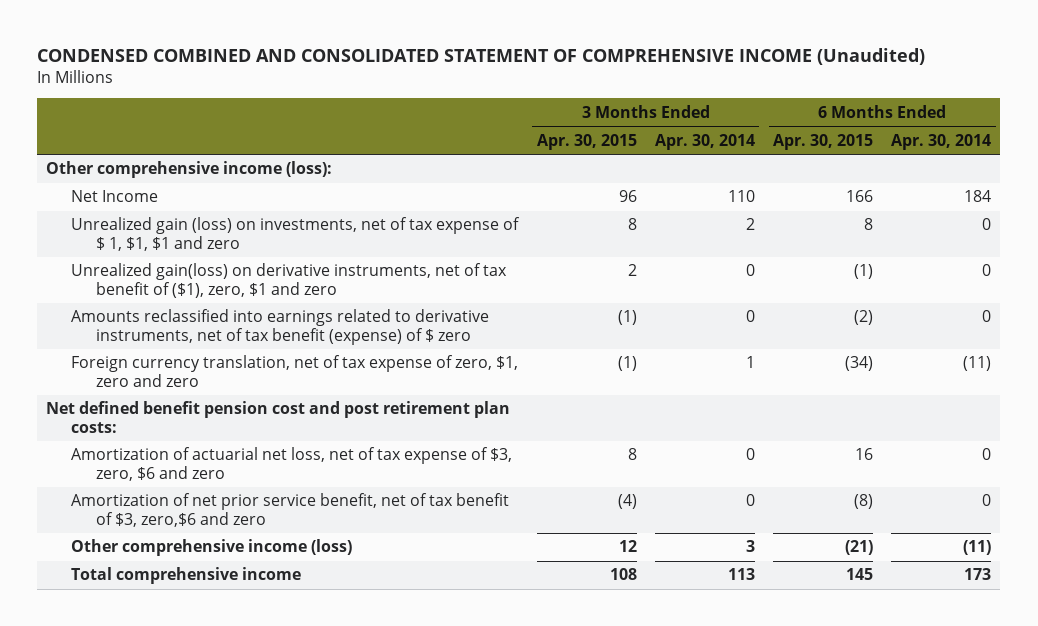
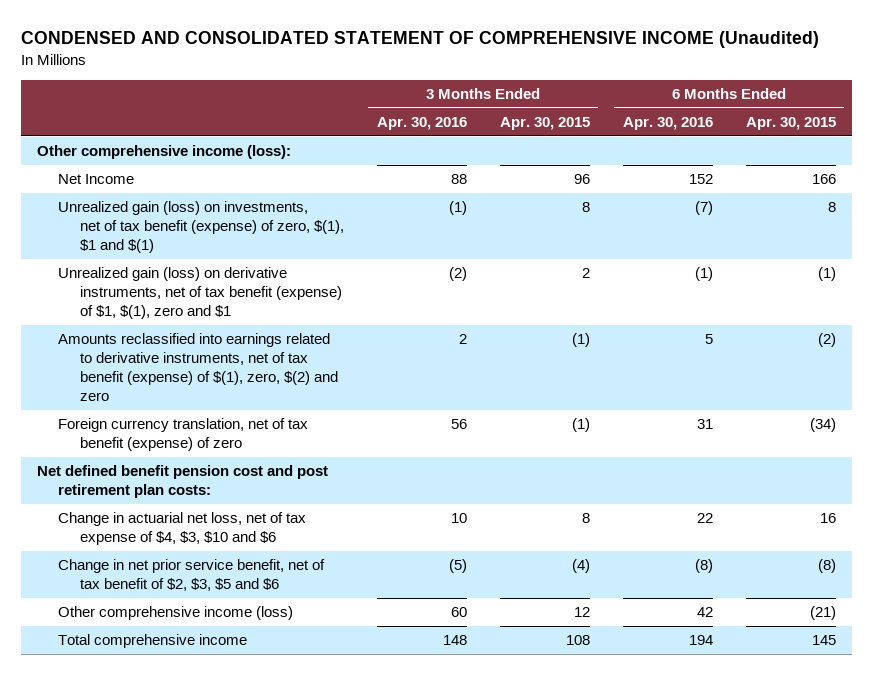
- CONDENSED COMBINED AND CONSOLIDATED STATEMENT OF COMPREHENSIVE INCOME (Unaudited)
+ CONDENSED AND CONSOLIDATED STATEMENT OF COMPREHENSIVE INCOME (Unaudited)
- | 3 Months Ended Apr. 30, 2015 | 3 Months Ended Apr. 30, 2014 | 6 Months Ended Apr. 30, 2015 | 6 Months Ended Apr. 30, 2014
+ | 3 Months Ended Apr. 30, 2016 | 3 Months Ended Apr. 30, 2015 | 6 Months Ended Apr. 30, 2016 | 6 Months Ended Apr. 30, 2015
- Unrealized gain (loss) on investments, net of tax expense of $ 1, $1, $1 and zero | 8 | 2 | 8 | 0
- Unrealized gain(loss) on derivative instruments, net of tax benefit of ($1), zero, $1 and zero | 2 | 0 | (1) | 0
- Amounts reclassified into earnings related to derivative instruments, net of tax benefit (expense) of $ zero | (1) | 0 | (2) | 0
- Foreign currency translation, net of tax expense of zero, $1, zero and zero | (1) | 1 | (34) | (11)
+ Unrealized gain (loss) on investments, net of tax benefit (expense) of zero, $(1), $1 and $(1) | (1) | 8 | (7) | 8
+ Unrealized gain (loss) on derivative instruments, net of tax benefit (expense) of $1, $(1), zero and $1 | (2) | 2 | (1) | (1)
+ Amounts reclassified into earnings related to derivative instruments, net of tax benefit (expense) of $(1), zero, $(2) and zero | 2 | (1) | 5 | (2)
+ Foreign currency translation, net of tax benefit (expense) of zero | 56 | (1) | 31 | (34)
- Amortization of actuarial net loss, net of tax expense of $3, zero, $6 and zero | 8 | 0 | 16 | 0
- Amortization of net prior service benefit, net of tax benefit of $3, zero,$6 and zero | (4) | 0 | (8) | 0
+ Change in actuarial net loss, net of tax expense of $4, $3, $10 and $6 | 10 | 8 | 22 | 16
+ Change in net prior service benefit, net of tax benefit of $2, $3, $5 and $6 | (5) | (4) | (8) | (8)

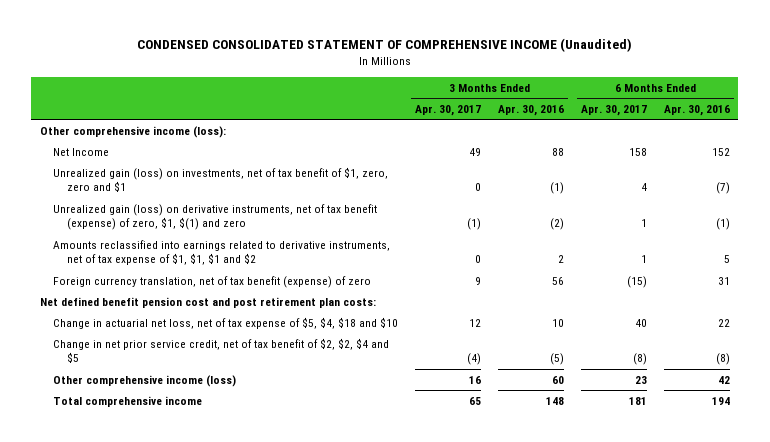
- CONDENSED AND CONSOLIDATED STATEMENT OF COMPREHENSIVE INCOME (Unaudited)
+ CONDENSED CONSOLIDATED STATEMENT OF COMPREHENSIVE INCOME (Unaudited)
- | 3 Months Ended Apr. 30, 2016 | 3 Months Ended Apr. 30, 2015 | 6 Months Ended Apr. 30, 2016 | 6 Months Ended Apr. 30, 2015
+ | 3 Months Ended Apr. 30, 2017 | 3 Months Ended Apr. 30, 2016 | 6 Months Ended Apr. 30, 2017 | 6 Months Ended Apr. 30, 2016
- Unrealized gain (loss) on investments, net of tax benefit (expense) of zero, $(1), $1 and $(1) | (1) | 8 | (7) | 8
- Unrealized gain (loss) on derivative instruments, net of tax benefit (expense) of $1, $(1), zero and $1 | (2) | 2 | (1) | (1)
- Amounts reclassified into earnings related to derivative instruments, net of tax benefit (expense) of $(1), zero, $(2) and zero | 2 | (1) | 5 | (2)
+ Unrealized gain (loss) on investments, net of tax benefit of $1, zero, zero and $1 | 0 | (1) | 4 | (7)
+ Unrealized gain (loss) on derivative instruments, net of tax benefit (expense) of zero, $1, $(1) and zero | (1) | (2) | 1 | (1)
+ Amounts reclassified into earnings related to derivative instruments, net of tax expense of $1, $1, $1 and $2 | 0 | 2 | 1 | 5
- Change in actuarial net loss, net of tax expense of $4, $3, $10 and $6 | 10 | 8 | 22 | 16
- Change in net prior service benefit, net of tax benefit of $2, $3, $5 and $6 | (5) | (4) | (8) | (8)
+ Change in actuarial net loss, net of tax expense of $5, $4, $18 and $10 | 12 | 10 | 40 | 22
+ Change in net prior service credit, net of tax benefit of $2, $2, $4 and $5 | (4) | (5) | (8) | (8)

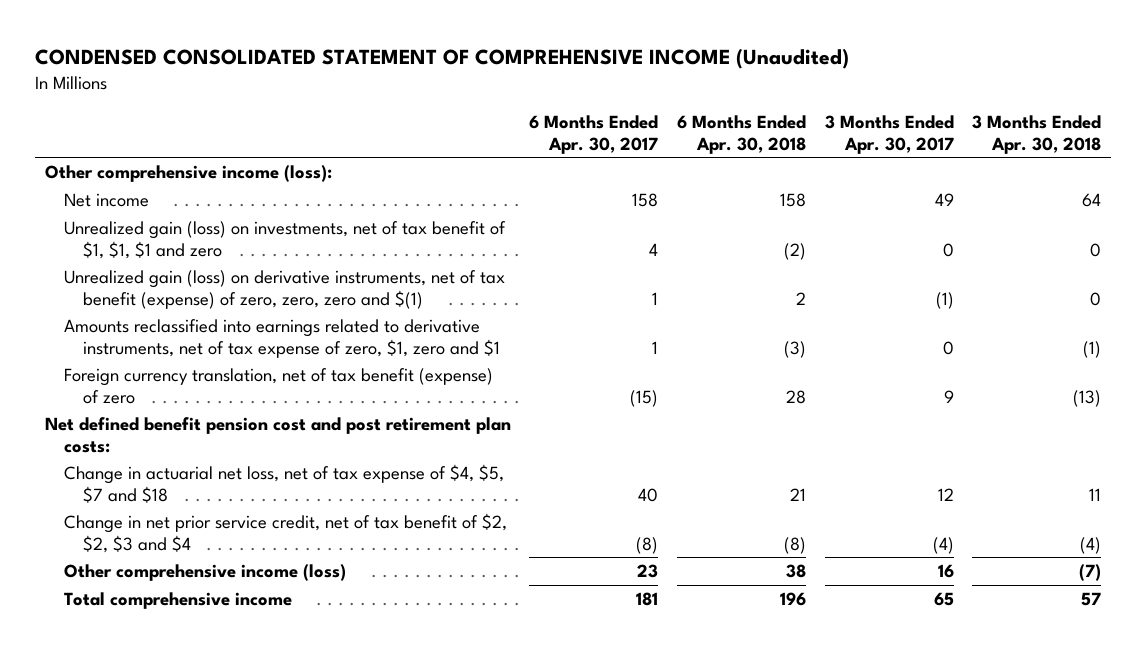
- | 3 Months Ended Apr. 30, 2017 | 3 Months Ended Apr. 30, 2016 | 6 Months Ended Apr. 30, 2017 | 6 Months Ended Apr. 30, 2016
+ | 6 Months Ended Apr. 30, 2017 | 6 Months Ended Apr. 30, 2018 | 3 Months Ended Apr. 30, 2017 | 3 Months Ended Apr. 30, 2018
- Net Income | 49 | 88 | 158 | 152
- Unrealized gain (loss) on investments, net of tax benefit of $1, zero, zero and $1 | 0 | (1) | 4 | (7)
- Unrealized gain (loss) on derivative instruments, net of tax benefit (expense) of zero, $1, $(1) and zero | (1) | (2) | 1 | (1)
- Amounts reclassified into earnings related to derivative instruments, net of tax expense of $1, $1, $1 and $2 | 0 | 2 | 1 | 5
+ Net income | 158 | 158 | 49 | 64
+ Unrealized gain (loss) on investments, net of tax benefit of $1, $1, $1 and zero | 4 | (2) | 0 | 0
+ Unrealized gain (loss) on derivative instruments, net of tax benefit (expense) of zero, zero, zero and $(1) | 1 | 2 | (1) | 0
+ Amounts reclassified into earnings related to derivative instruments, net of tax expense of zero, $1, zero and $1 | 1 | (3) | 0 | (1)
- Change in actuarial net loss, net of tax expense of $5, $4, $18 and $10 | 12 | 10 | 40 | 22
- Change in net prior service credit, net of tax benefit of $2, $2, $4 and $5 | (4) | (5) | (8) | (8)
+ Change in actuarial net loss, net of tax expense of $4, $5, $7 and $18 | 40 | 21 | 12 | 11
+ Change in net prior service credit, net of tax benefit of $2, $2, $3 and $4 | (8) | (8) | (4) | (4)

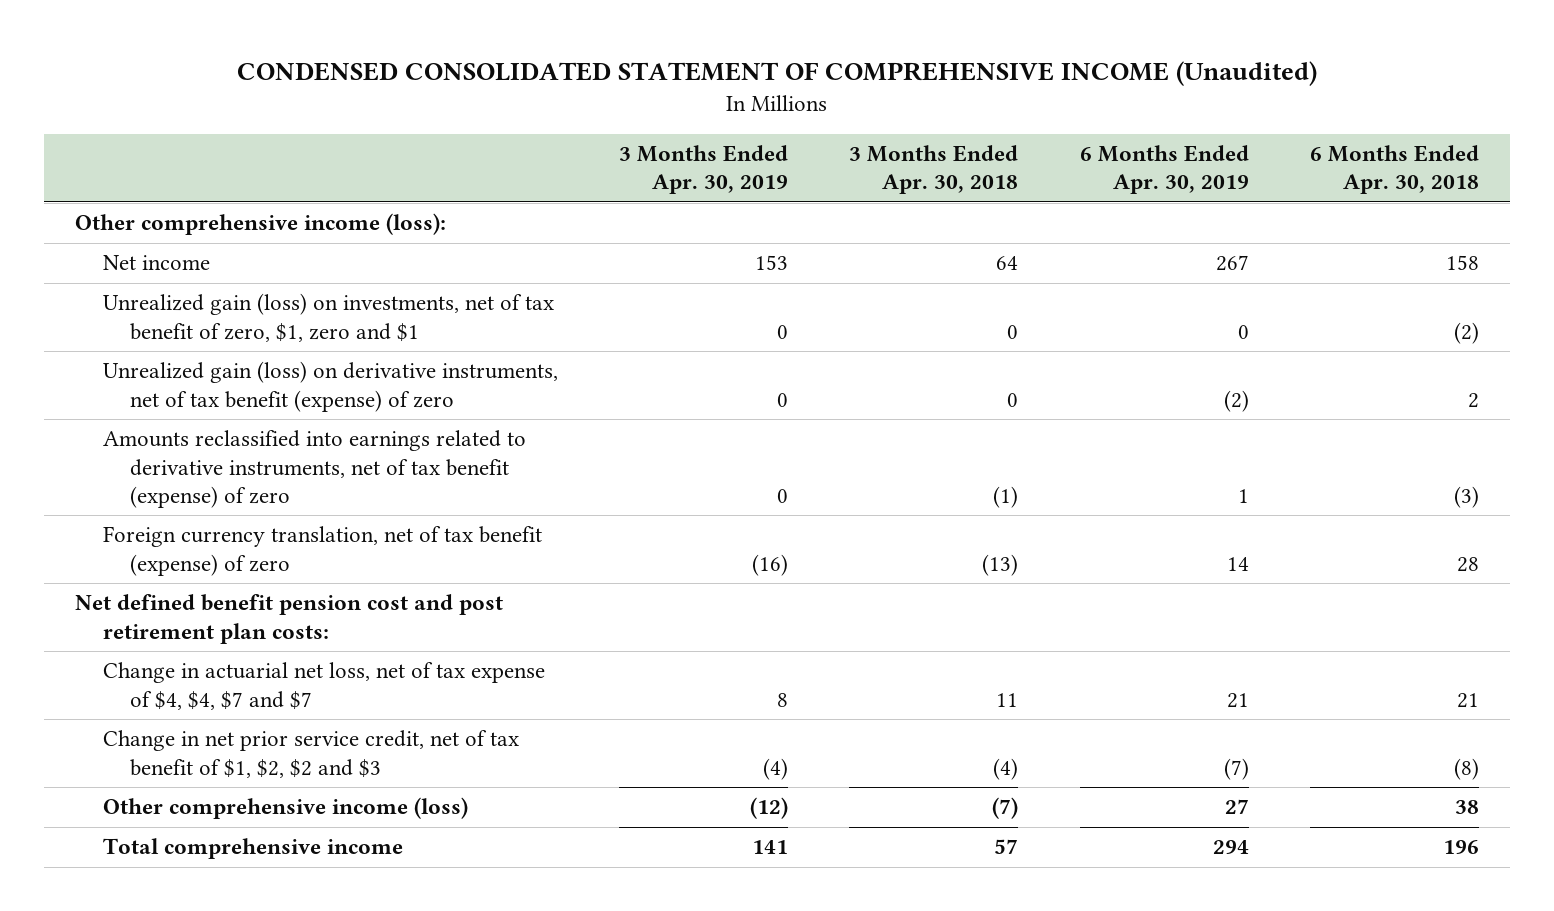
- | 6 Months Ended Apr. 30, 2017 | 6 Months Ended Apr. 30, 2018 | 3 Months Ended Apr. 30, 2017 | 3 Months Ended Apr. 30, 2018
+ | 3 Months Ended Apr. 30, 2019 | 3 Months Ended Apr. 30, 2018 | 6 Months Ended Apr. 30, 2019 | 6 Months Ended Apr. 30, 2018
- Unrealized gain (loss) on investments, net of tax benefit of $1, $1, $1 and zero | 4 | (2) | 0 | 0
- Unrealized gain (loss) on derivative instruments, net of tax benefit (expense) of zero, zero, zero and $(1) | 1 | 2 | (1) | 0
- Amounts reclassified into earnings related to derivative instruments, net of tax expense of zero, $1, zero and $1 | 1 | (3) | 0 | (1)
+ Unrealized gain (loss) on investments, net of tax benefit of zero, $1, zero and $1 | 0 | 0 | 0 | (2)
+ Unrealized gain (loss) on derivative instruments, net of tax benefit (expense) of zero | 0 | 0 | (2) | 2
+ Amounts reclassified into earnings related to derivative instruments, net of tax benefit (expense) of zero | 0 | (1) | 1 | (3)
- Change in actuarial net loss, net of tax expense of $4, $5, $7 and $18 | 40 | 21 | 12 | 11
- Change in net prior service credit, net of tax benefit of $2, $2, $3 and $4 | (8) | (8) | (4) | (4)
+ Change in actuarial net loss, net of tax expense of $4, $4, $7 and $7 | 8 | 11 | 21 | 21
+ Change in net prior service credit, net of tax benefit of $1, $2, $2 and $3 | (4) | (4) | (7) | (8)

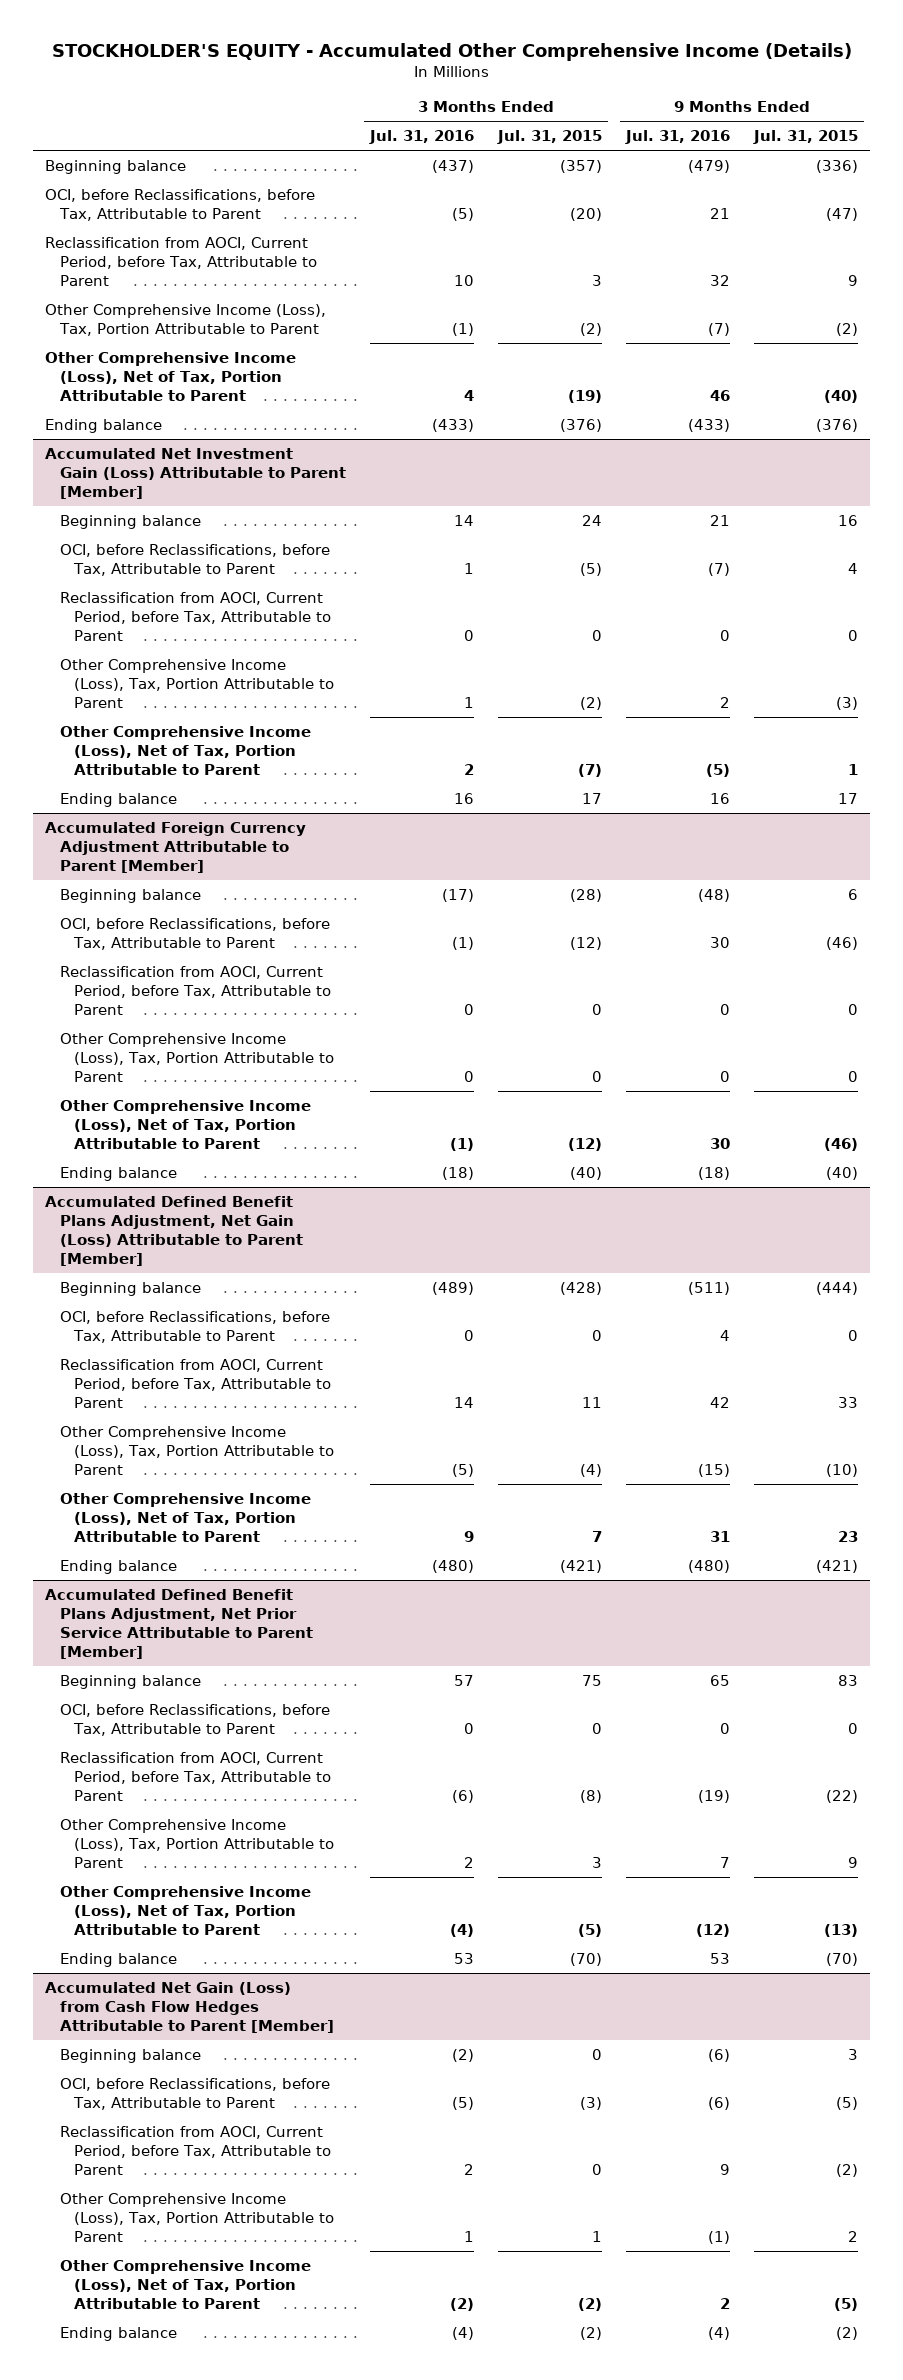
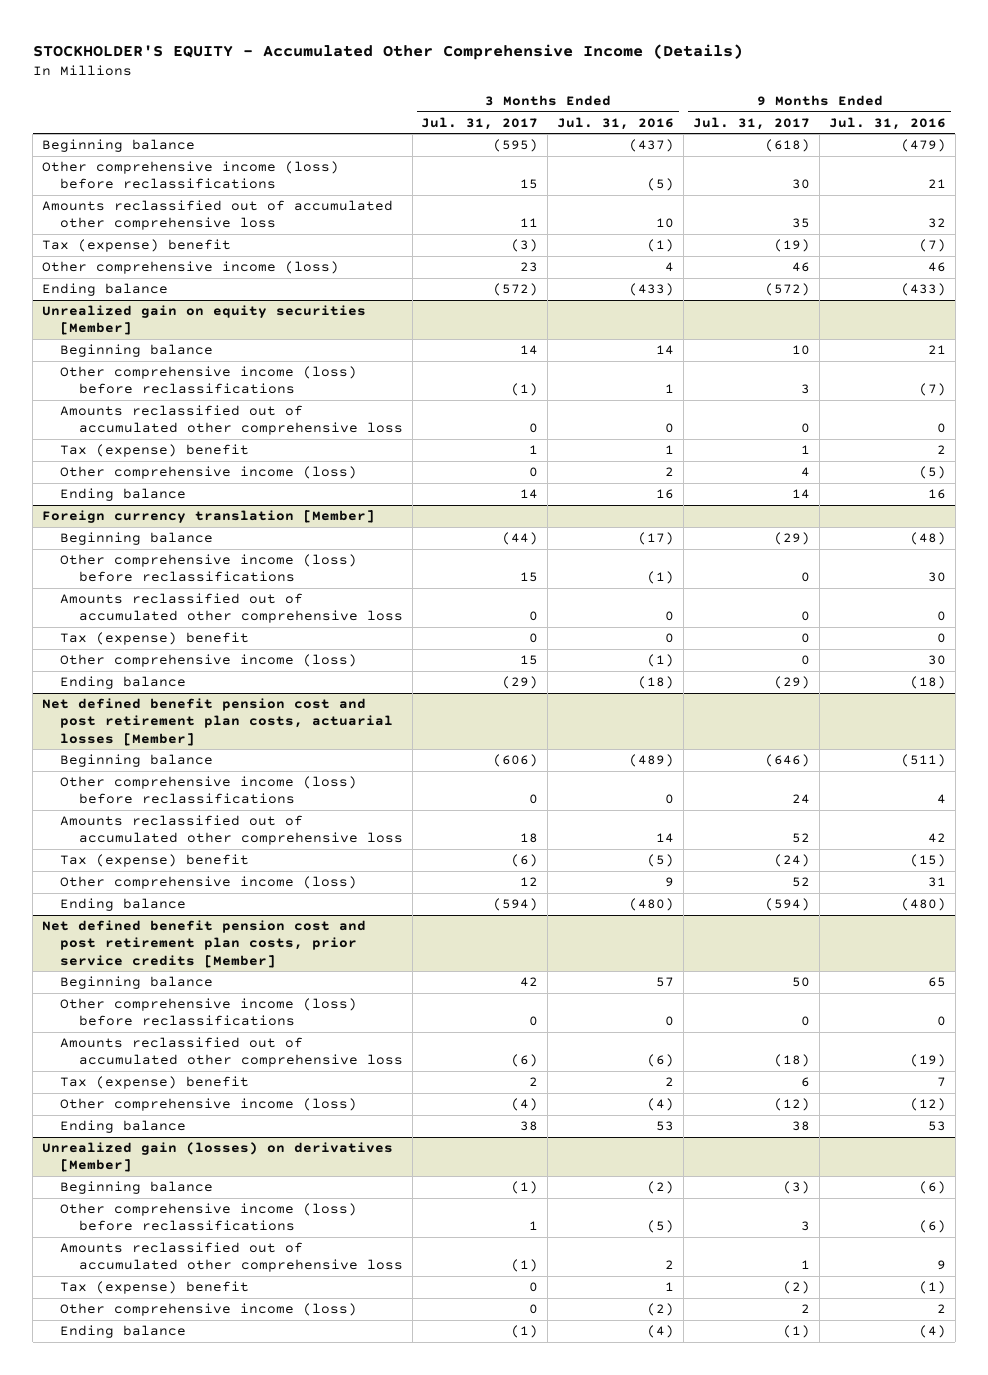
- | 3 Months Ended Jul. 31, 2016 | 3 Months Ended Jul. 31, 2015 | 9 Months Ended Jul. 31, 2016 | 9 Months Ended Jul. 31, 2015
+ | 3 Months Ended Jul. 31, 2017 | 3 Months Ended Jul. 31, 2016 | 9 Months Ended Jul. 31, 2017 | 9 Months Ended Jul. 31, 2016
- OCI, before Reclassifications, before Tax, Attributable to Parent | (5) | (20) | 21 | (47)
- Reclassification from AOCI, Current Period, before Tax, Attributable to Parent | 10 | 3 | 32 | 9
- Other Comprehensive Income (Loss), Tax, Portion Attributable to Parent | (1) | (2) | (7) | (2)
- Other Comprehensive Income (Loss), Net of Tax, Portion Attributable to Parent | 4 | (19) | 46 | (40)
+ Other comprehensive income (loss) before reclassifications | 15 | (5) | 30 | 21
+ Amounts reclassified out of accumulated other comprehensive loss | 11 | 10 | 35 | 32
+ Tax (expense) benefit | (3) | (1) | (19) | (7)
+ Other comprehensive income (loss) | 23 | 4 | 46 | 46
- Accumulated Net Investment Gain (Loss) Attributable to Parent [Member]
+ Unrealized gain on equity securities [Member]
- OCI, before Reclassifications, before Tax, Attributable to Parent | 1 | (5) | (7) | 4
- Reclassification from AOCI, Current Period, before Tax, Attributable to Parent | 0 | 0 | 0 | 0
- Other Comprehensive Income (Loss), Tax, Portion Attributable to Parent | 1 | (2) | 2 | (3)
- Other Comprehensive Income (Loss), Net of Tax, Portion Attributable to Parent | 2 | (7) | (5) | 1
+ Other comprehensive income (loss) before reclassifications | (1) | 1 | 3 | (7)
+ Amounts reclassified out of accumulated other comprehensive loss | 0 | 0 | 0 | 0
+ Tax (expense) benefit | 1 | 1 | 1 | 2
+ Other comprehensive income (loss) | 0 | 2 | 4 | (5)
- Accumulated Foreign Currency Adjustment Attributable to Parent [Member]
+ Foreign currency translation [Member]
- OCI, before Reclassifications, before Tax, Attributable to Parent | (1) | (12) | 30 | (46)
- Reclassification from AOCI, Current Period, before Tax, Attributable to Parent | 0 | 0 | 0 | 0
- Other Comprehensive Income (Loss), Tax, Portion Attributable to Parent | 0 | 0 | 0 | 0
- Other Comprehensive Income (Loss), Net of Tax, Portion Attributable to Parent | (1) | (12) | 30 | (46)
+ Other comprehensive income (loss) before reclassifications | 15 | (1) | 0 | 30
+ Amounts reclassified out of accumulated other comprehensive loss | 0 | 0 | 0 | 0
+ Tax (expense) benefit | 0 | 0 | 0 | 0
+ Other comprehensive income (loss) | 15 | (1) | 0 | 30
- Accumulated Defined Benefit Plans Adjustment, Net Gain (Loss) Attributable to Parent [Member]
+ Net defined benefit pension cost and post retirement plan costs, actuarial losses [Member]
- OCI, before Reclassifications, before Tax, Attributable to Parent | 0 | 0 | 4 | 0
- Reclassification from AOCI, Current Period, before Tax, Attributable to Parent | 14 | 11 | 42 | 33
- Other Comprehensive Income (Loss), Tax, Portion Attributable to Parent | (5) | (4) | (15) | (10)
- Other Comprehensive Income (Loss), Net of Tax, Portion Attributable to Parent | 9 | 7 | 31 | 23
+ Other comprehensive income (loss) before reclassifications | 0 | 0 | 24 | 4
+ Amounts reclassified out of accumulated other comprehensive loss | 18 | 14 | 52 | 42
+ Tax (expense) benefit | (6) | (5) | (24) | (15)
+ Other comprehensive income (loss) | 12 | 9 | 52 | 31
- Accumulated Defined Benefit Plans Adjustment, Net Prior Service Attributable to Parent [Member]
+ Net defined benefit pension cost and post retirement plan costs, prior service credits [Member]
- OCI, before Reclassifications, before Tax, Attributable to Parent | 0 | 0 | 0 | 0
- Reclassification from AOCI, Current Period, before Tax, Attributable to Parent | (6) | (8) | (19) | (22)
- Other Comprehensive Income (Loss), Tax, Portion Attributable to Parent | 2 | 3 | 7 | 9
- Other Comprehensive Income (Loss), Net of Tax, Portion Attributable to Parent | (4) | (5) | (12) | (13)
+ Other comprehensive income (loss) before reclassifications | 0 | 0 | 0 | 0
+ Amounts reclassified out of accumulated other comprehensive loss | (6) | (6) | (18) | (19)
+ Tax (expense) benefit | 2 | 2 | 6 | 7
+ Other comprehensive income (loss) | (4) | (4) | (12) | (12)
- Accumulated Net Gain (Loss) from Cash Flow Hedges Attributable to Parent [Member]
+ Unrealized gain (losses) on derivatives [Member]
- OCI, before Reclassifications, before Tax, Attributable to Parent | (5) | (3) | (6) | (5)
- Reclassification from AOCI, Current Period, before Tax, Attributable to Parent | 2 | 0 | 9 | (2)
- Other Comprehensive Income (Loss), Tax, Portion Attributable to Parent | 1 | 1 | (1) | 2
- Other Comprehensive Income (Loss), Net of Tax, Portion Attributable to Parent | (2) | (2) | 2 | (5)
+ Other comprehensive income (loss) before reclassifications | 1 | (5) | 3 | (6)
+ Amounts reclassified out of accumulated other comprehensive loss | (1) | 2 | 1 | 9
+ Tax (expense) benefit | 0 | 1 | (2) | (1)
+ Other comprehensive income (loss) | 0 | (2) | 2 | 2

